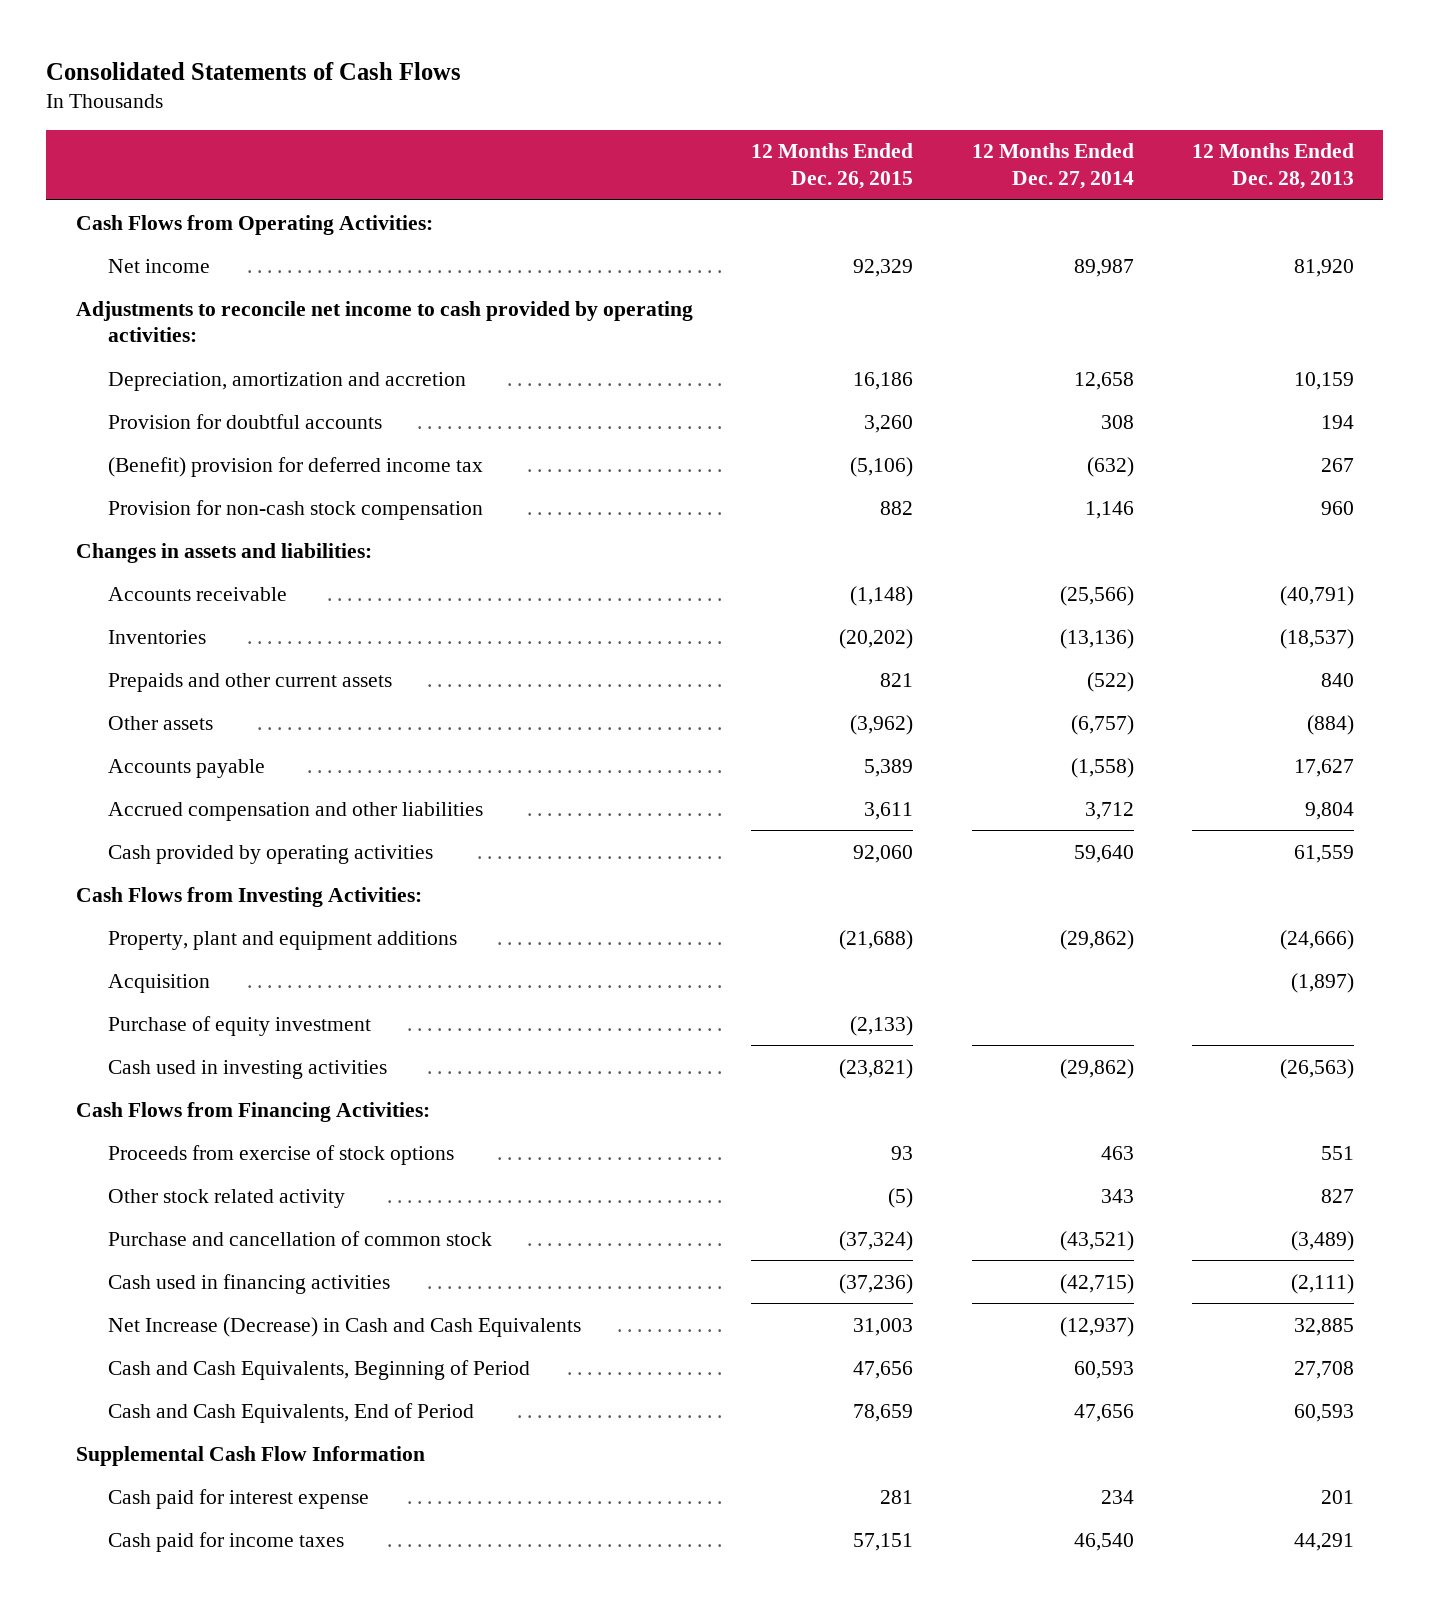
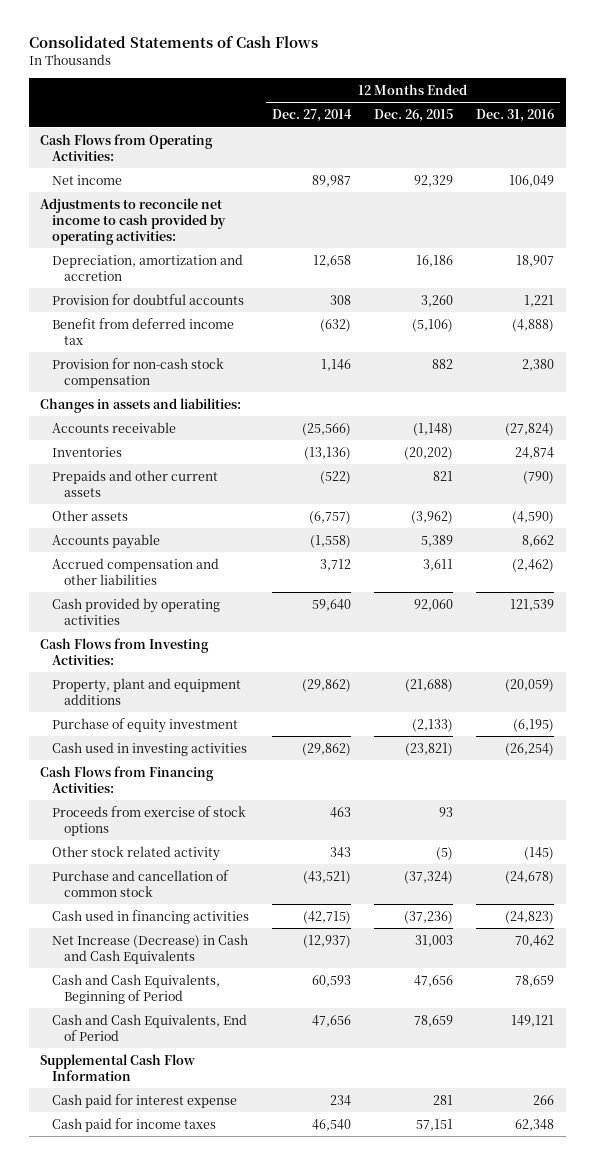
- | 12 Months Ended Dec. 26, 2015 | 12 Months Ended Dec. 27, 2014 | 12 Months Ended Dec. 28, 2013
+ | 12 Months Ended Dec. 27, 2014 | 12 Months Ended Dec. 26, 2015 | 12 Months Ended Dec. 31, 2016
- (Benefit) provision for deferred income tax | (5,106) | (632) | 267
+ Benefit from deferred income tax | (632) | (5,106) | (4,888)
- Acquisition | | | (1,897)

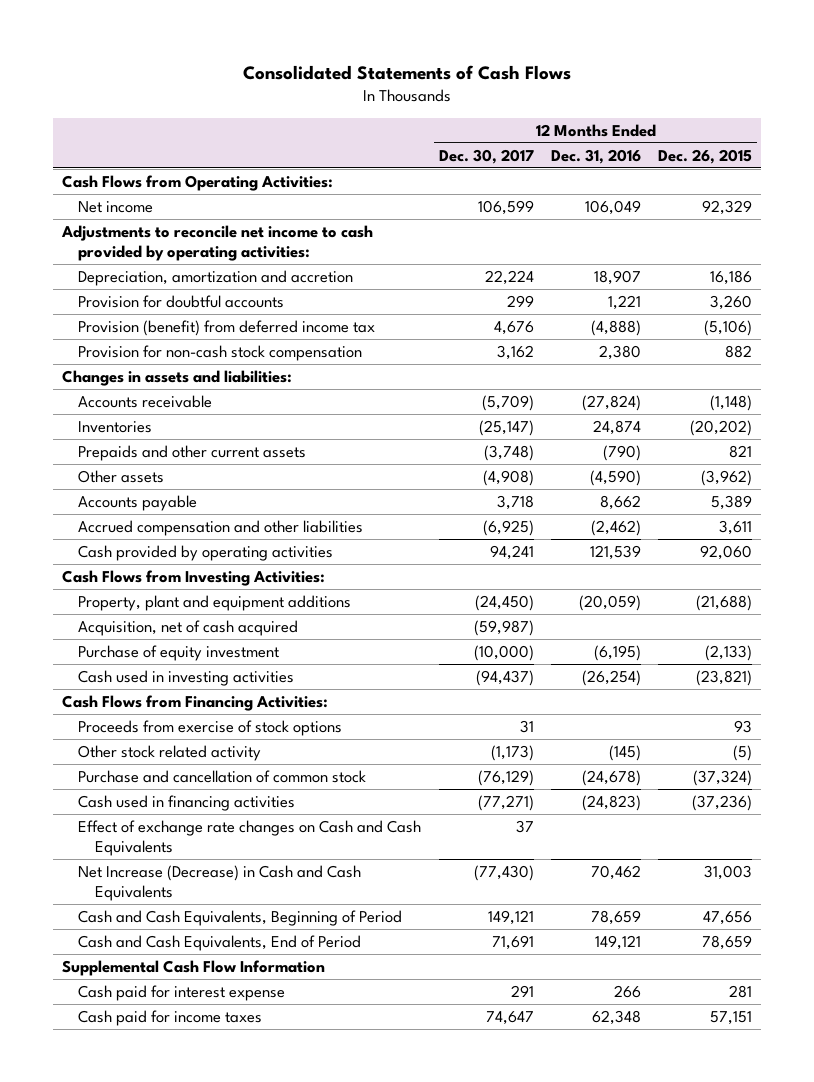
- | 12 Months Ended Dec. 27, 2014 | 12 Months Ended Dec. 26, 2015 | 12 Months Ended Dec. 31, 2016
+ | 12 Months Ended Dec. 30, 2017 | 12 Months Ended Dec. 31, 2016 | 12 Months Ended Dec. 26, 2015
- Benefit from deferred income tax | (632) | (5,106) | (4,888)
+ Provision (benefit) from deferred income tax | 4,676 | (4,888) | (5,106)
+ Acquisition, net of cash acquired | (59,987) | |
+ Effect of exchange rate changes on Cash and Cash Equivalents | 37 | |

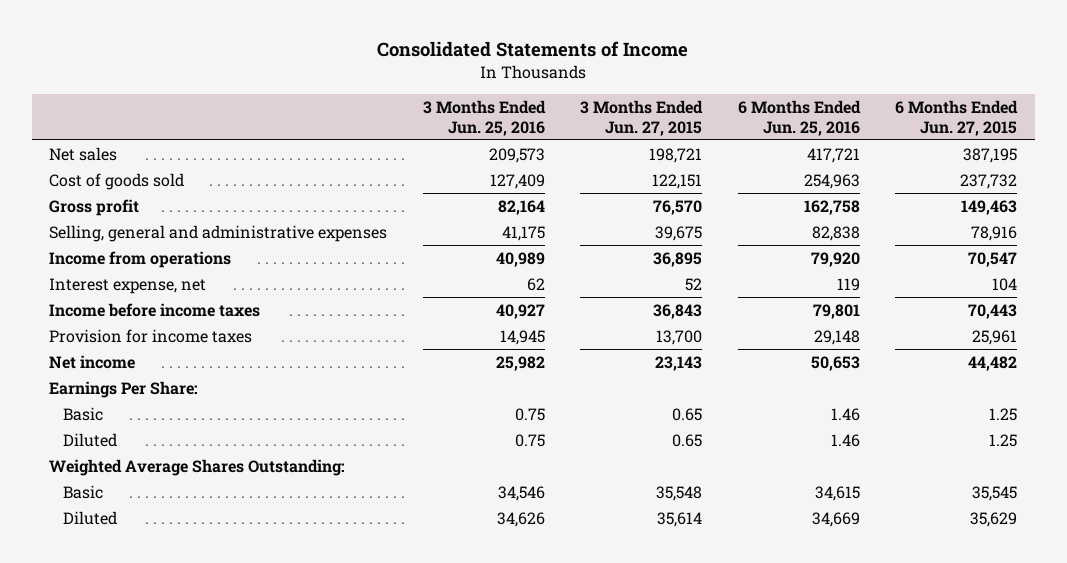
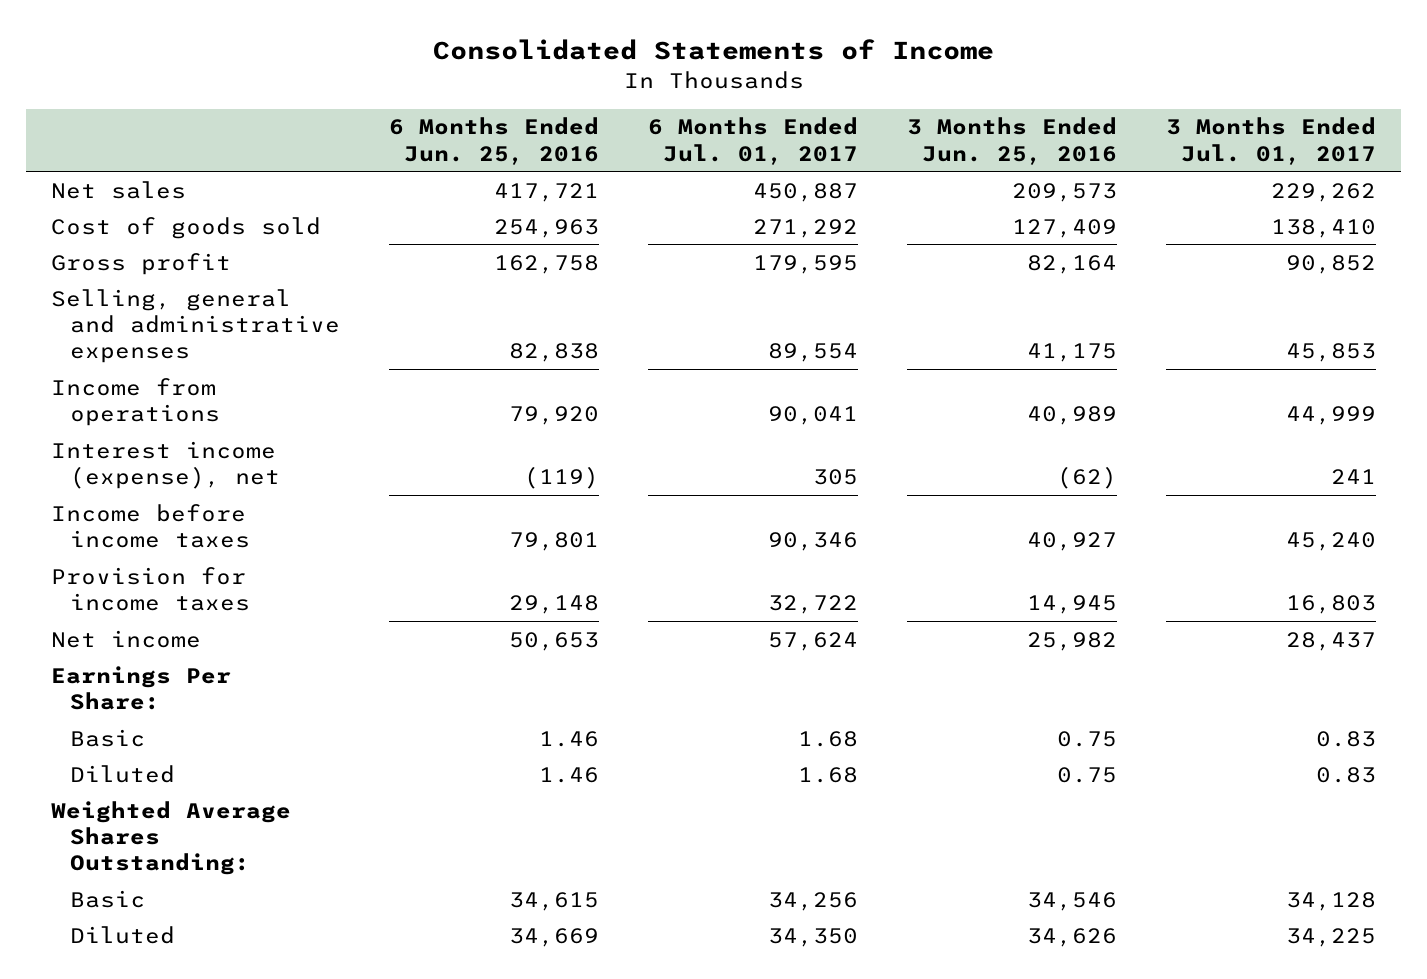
- | 3 Months Ended Jun. 25, 2016 | 3 Months Ended Jun. 27, 2015 | 6 Months Ended Jun. 25, 2016 | 6 Months Ended Jun. 27, 2015
+ | 6 Months Ended Jun. 25, 2016 | 6 Months Ended Jul. 01, 2017 | 3 Months Ended Jun. 25, 2016 | 3 Months Ended Jul. 01, 2017
- Interest expense, net | 62 | 52 | 119 | 104
+ Interest income (expense), net | (119) | 305 | (62) | 241

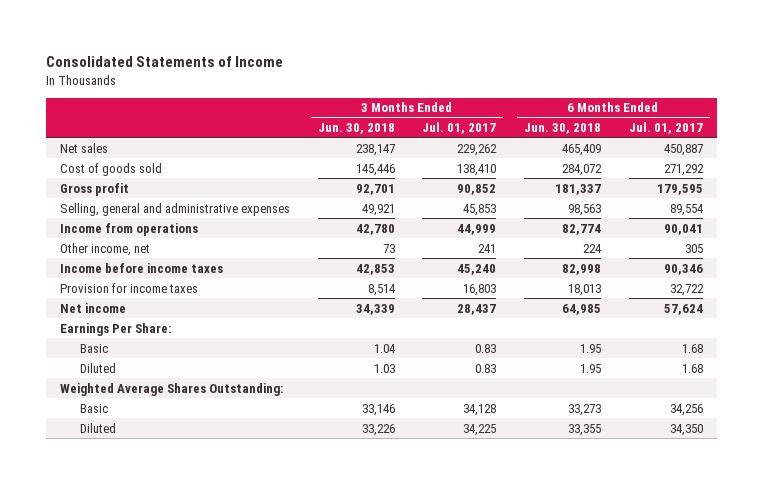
- | 6 Months Ended Jun. 25, 2016 | 6 Months Ended Jul. 01, 2017 | 3 Months Ended Jun. 25, 2016 | 3 Months Ended Jul. 01, 2017
+ | 3 Months Ended Jun. 30, 2018 | 3 Months Ended Jul. 01, 2017 | 6 Months Ended Jun. 30, 2018 | 6 Months Ended Jul. 01, 2017
- Interest income (expense), net | (119) | 305 | (62) | 241
+ Other income, net | 73 | 241 | 224 | 305

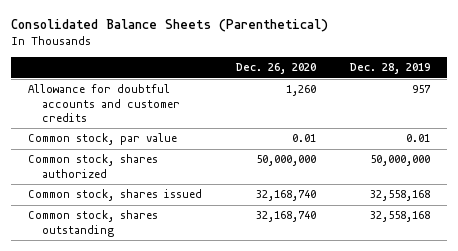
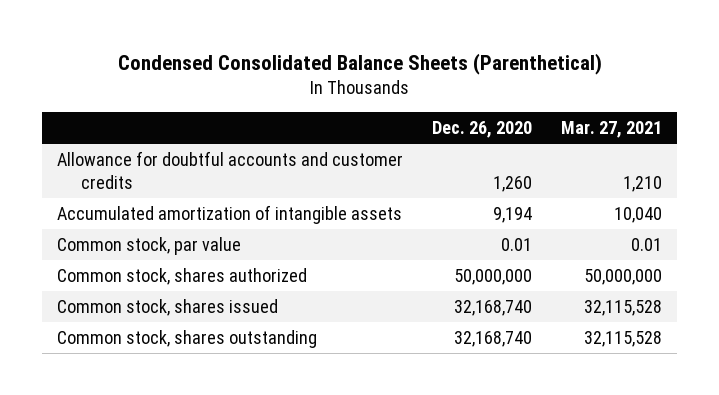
- Consolidated Balance Sheets (Parenthetical)
+ Condensed Consolidated Balance Sheets (Parenthetical)
- | Dec. 26, 2020 | Dec. 28, 2019
+ | Dec. 26, 2020 | Mar. 27, 2021
+ Accumulated amortization of intangible assets | 9,194 | 10,040

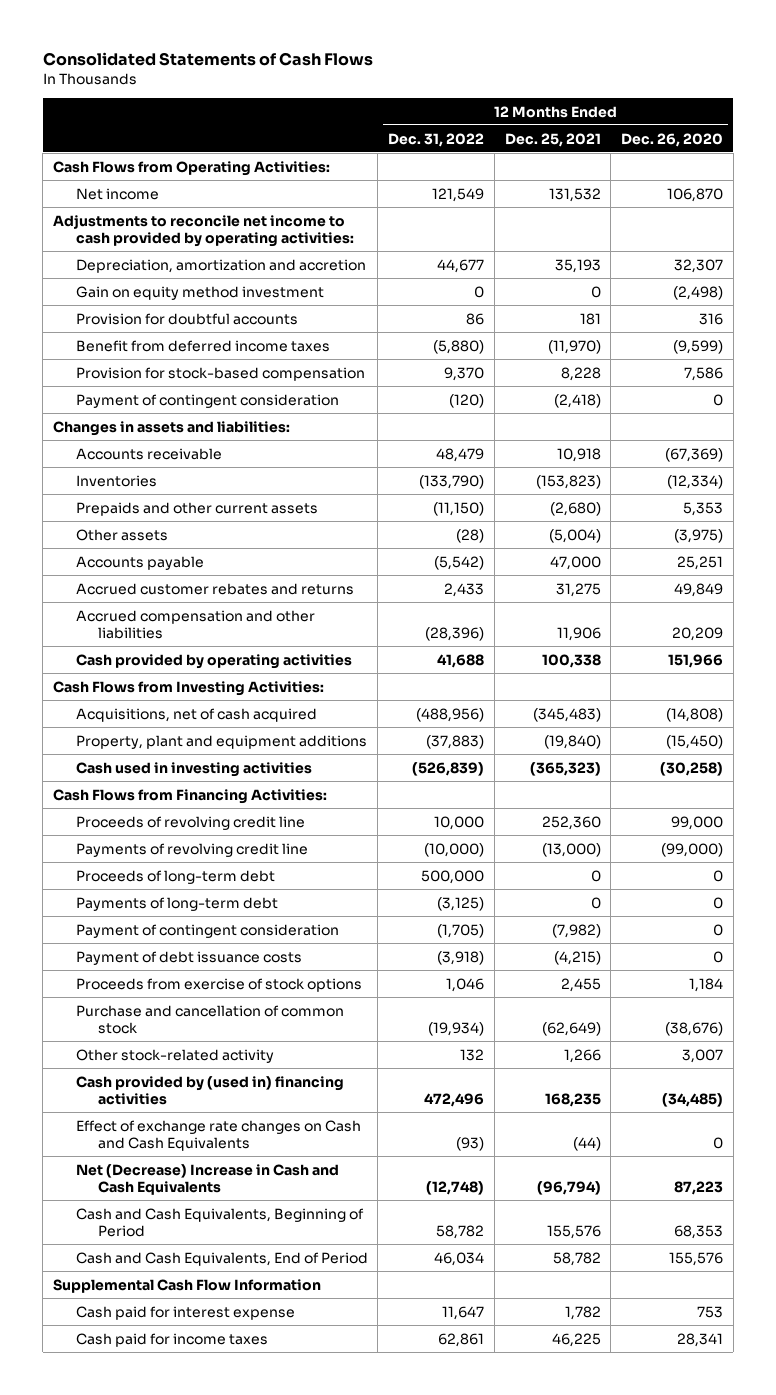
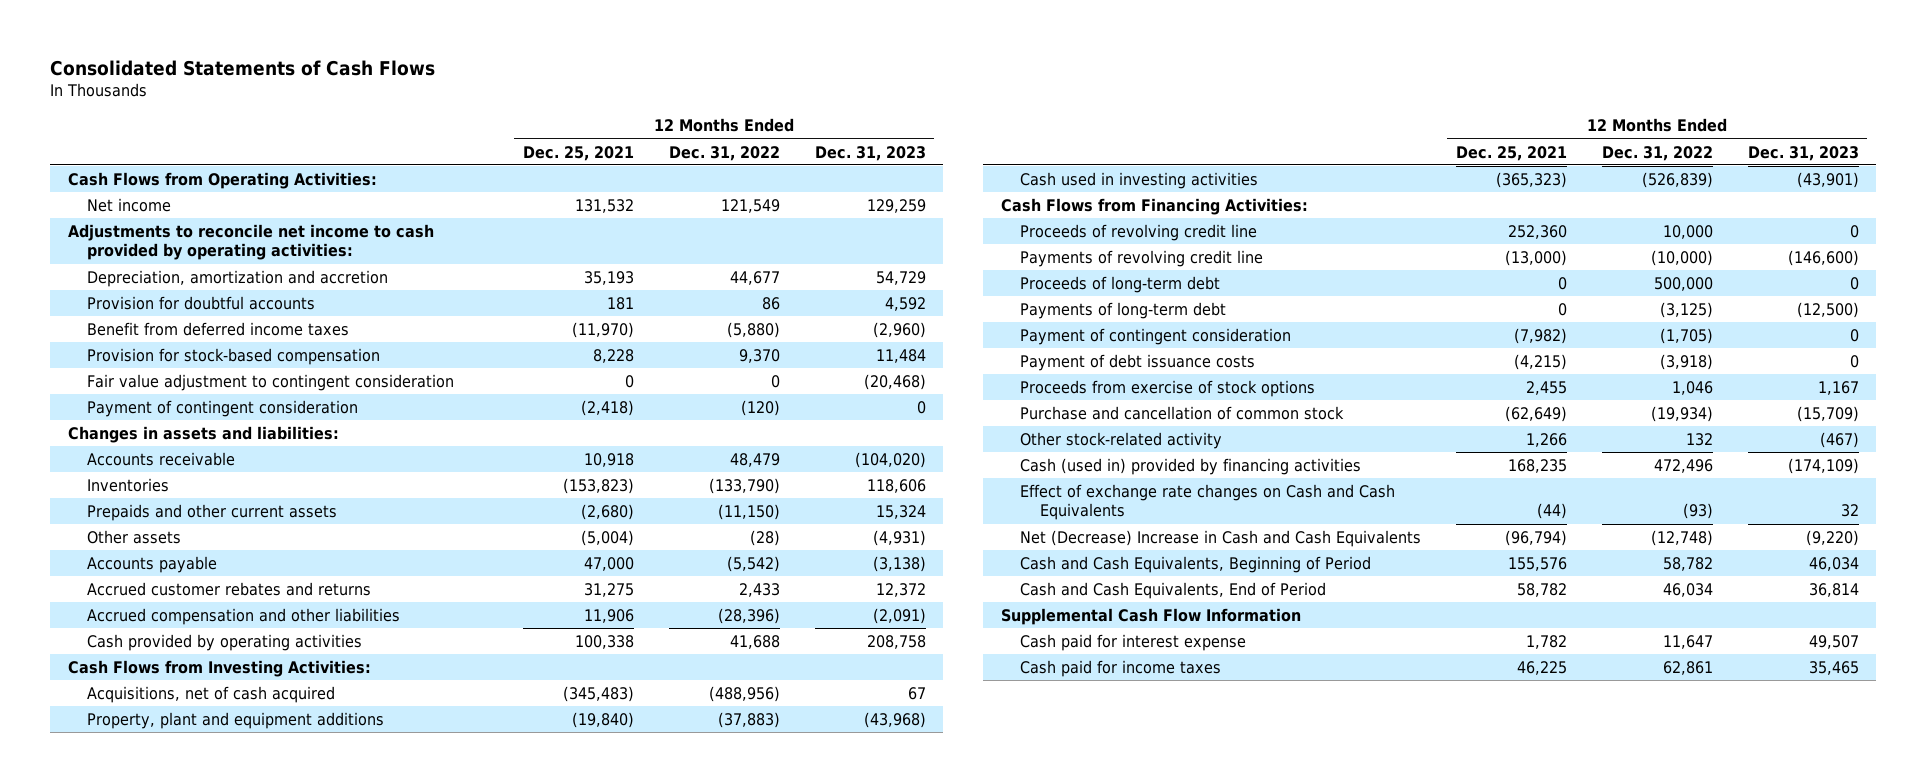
- | 12 Months Ended Dec. 31, 2022 | 12 Months Ended Dec. 25, 2021 | 12 Months Ended Dec. 26, 2020
+ | 12 Months Ended Dec. 25, 2021 | 12 Months Ended Dec. 31, 2022 | 12 Months Ended Dec. 31, 2023
- Gain on equity method investment | 0 | 0 | (2,498)
+ Fair value adjustment to contingent consideration | 0 | 0 | (20,468)
- Cash provided by (used in) financing activities | 472,496 | 168,235 | (34,485)
+ Cash (used in) provided by financing activities | 168,235 | 472,496 | (174,109)

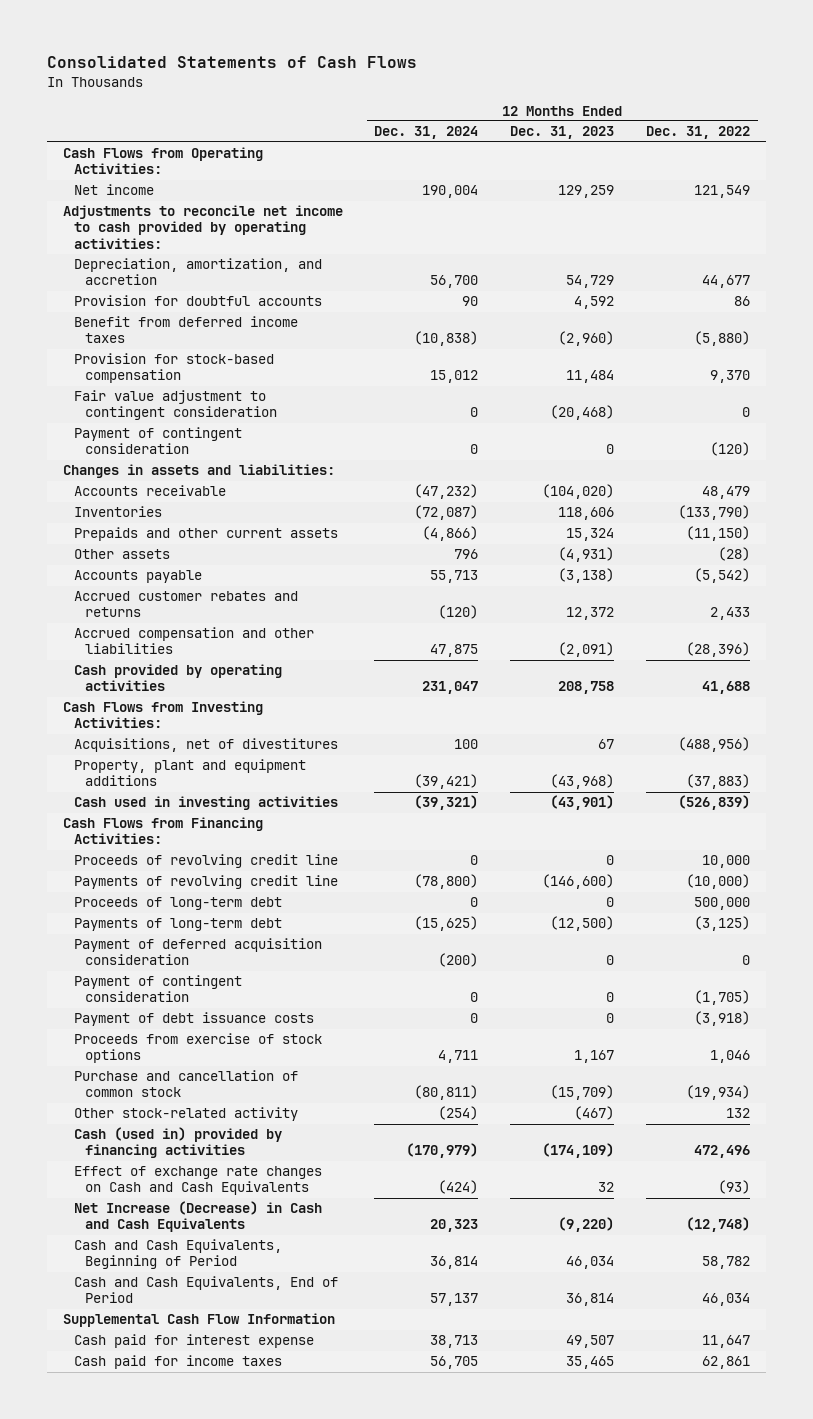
- | 12 Months Ended Dec. 25, 2021 | 12 Months Ended Dec. 31, 2022 | 12 Months Ended Dec. 31, 2023
+ | 12 Months Ended Dec. 31, 2024 | 12 Months Ended Dec. 31, 2023 | 12 Months Ended Dec. 31, 2022
- Depreciation, amortization and accretion | 35,193 | 44,677 | 54,729
+ Depreciation, amortization, and accretion | 56,700 | 54,729 | 44,677
- Acquisitions, net of cash acquired | (345,483) | (488,956) | 67
+ Acquisitions, net of divestitures | 100 | 67 | (488,956)
+ Payment of deferred acquisition consideration | (200) | 0 | 0
- Net (Decrease) Increase in Cash and Cash Equivalents | (96,794) | (12,748) | (9,220)
+ Net Increase (Decrease) in Cash and Cash Equivalents | 20,323 | (9,220) | (12,748)

